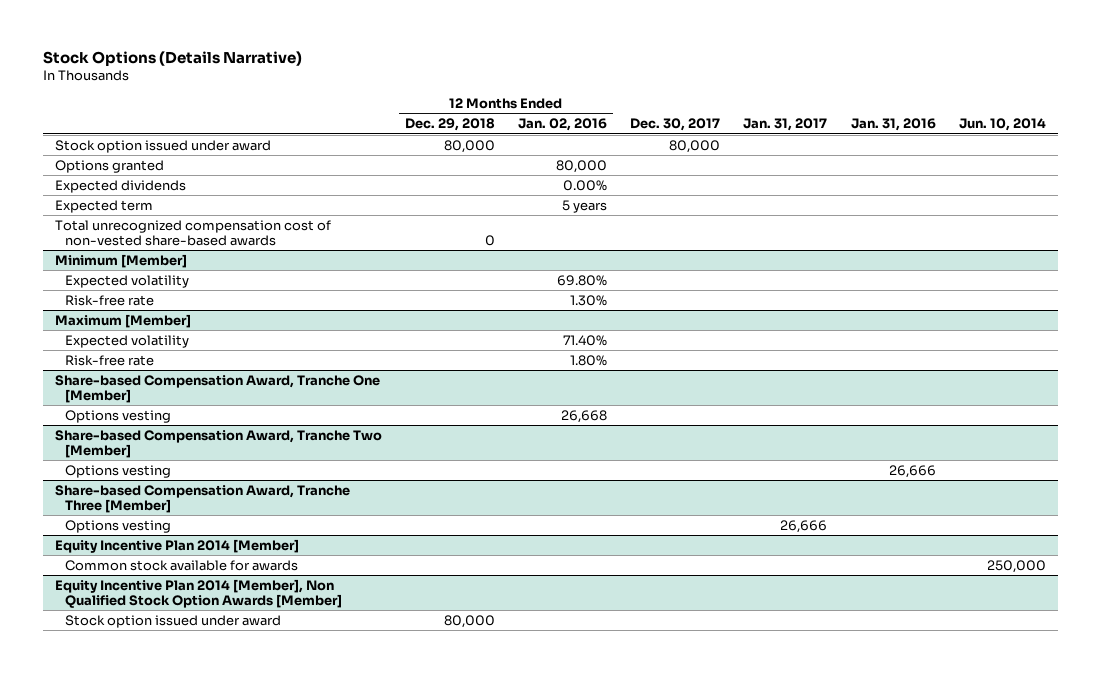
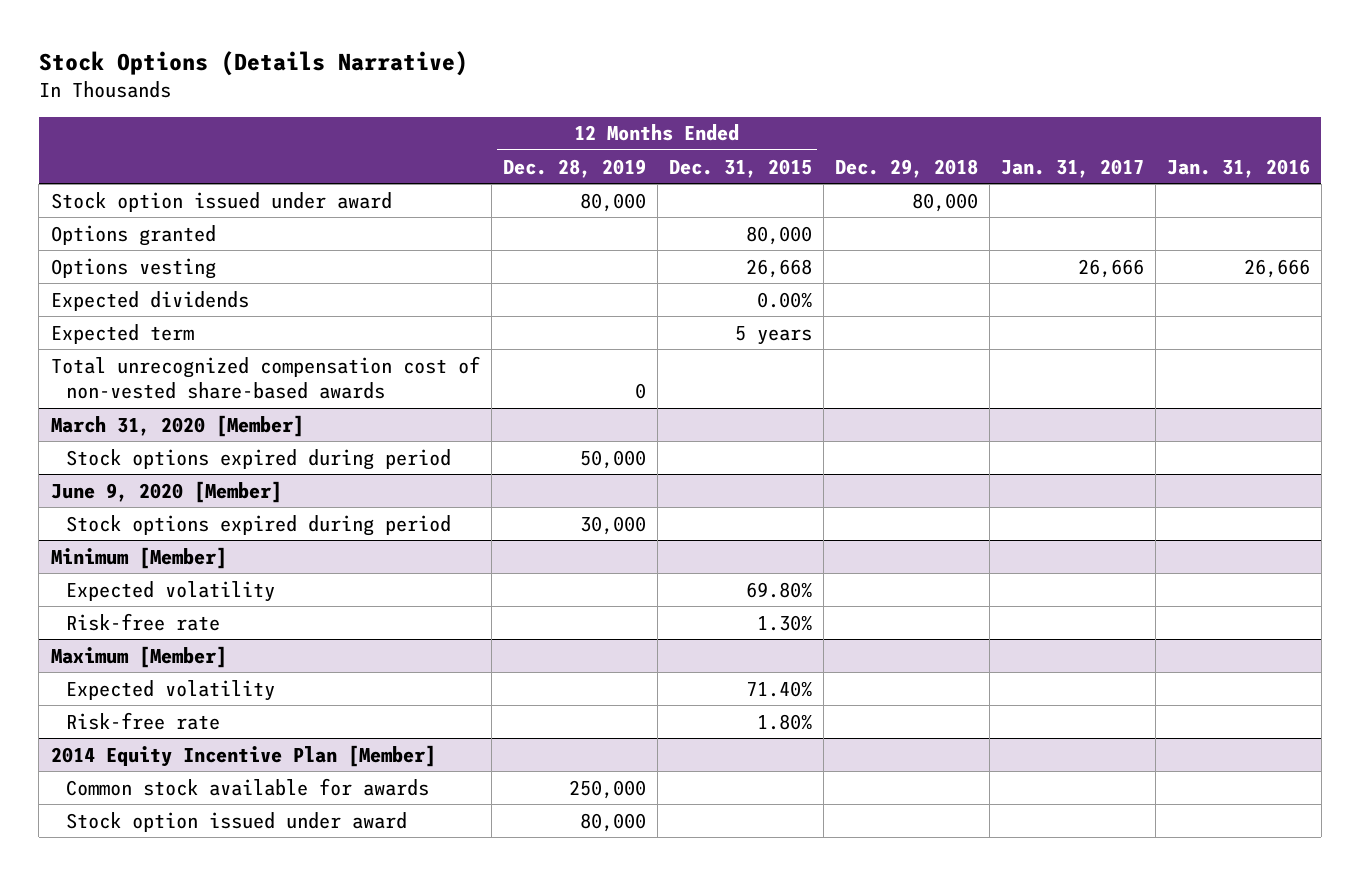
- | 12 Months Ended Dec. 29, 2018 | 12 Months Ended Jan. 02, 2016 | Dec. 30, 2017 | Jan. 31, 2017 | Jan. 31, 2016 | Jun. 10, 2014
+ | 12 Months Ended Dec. 28, 2019 | 12 Months Ended Dec. 31, 2015 | Dec. 29, 2018 | Jan. 31, 2017 | Jan. 31, 2016
+ Options vesting | | 26,668 | | 26,666 | 26,666
+ March 31, 2020 [Member]
+ Stock options expired during period | 50,000 | | | |
+ June 9, 2020 [Member]
+ Stock options expired during period | 30,000 | | | |
- Share-based Compensation Award, Tranche One [Member]
- Options vesting | | 26,668 | | | |
- Share-based Compensation Award, Tranche Two [Member]
- Options vesting | | | | | 26,666 |
- Share-based Compensation Award, Tranche Three [Member]
- Options vesting | | | | 26,666 | |
- Equity Incentive Plan 2014 [Member]
+ 2014 Equity Incentive Plan [Member]
- Equity Incentive Plan 2014 [Member], Non Qualified Stock Option Awards [Member]
- Stock option issued under award | 80,000 | | | | |
+ Stock option issued under award | 80,000 | | | |

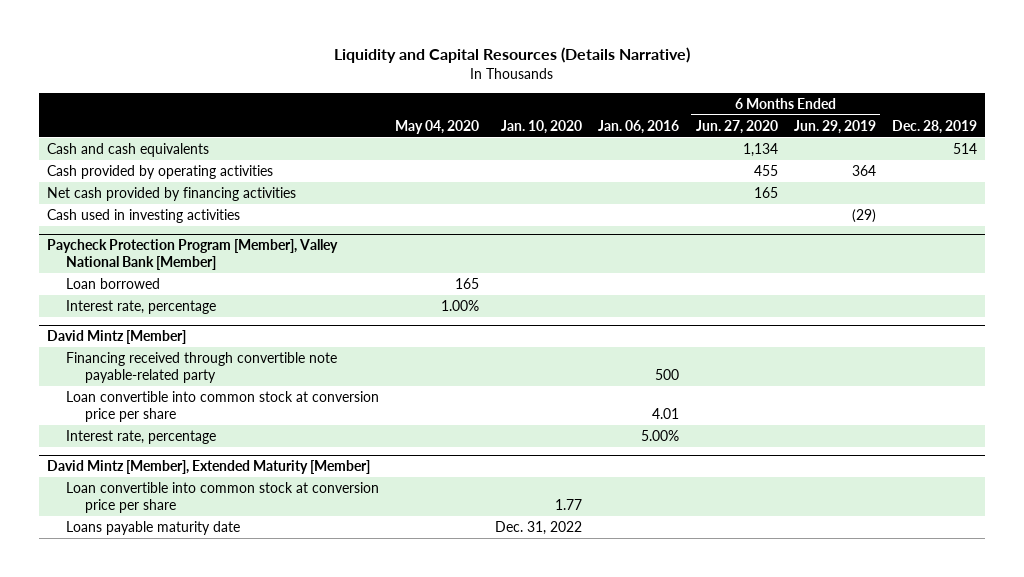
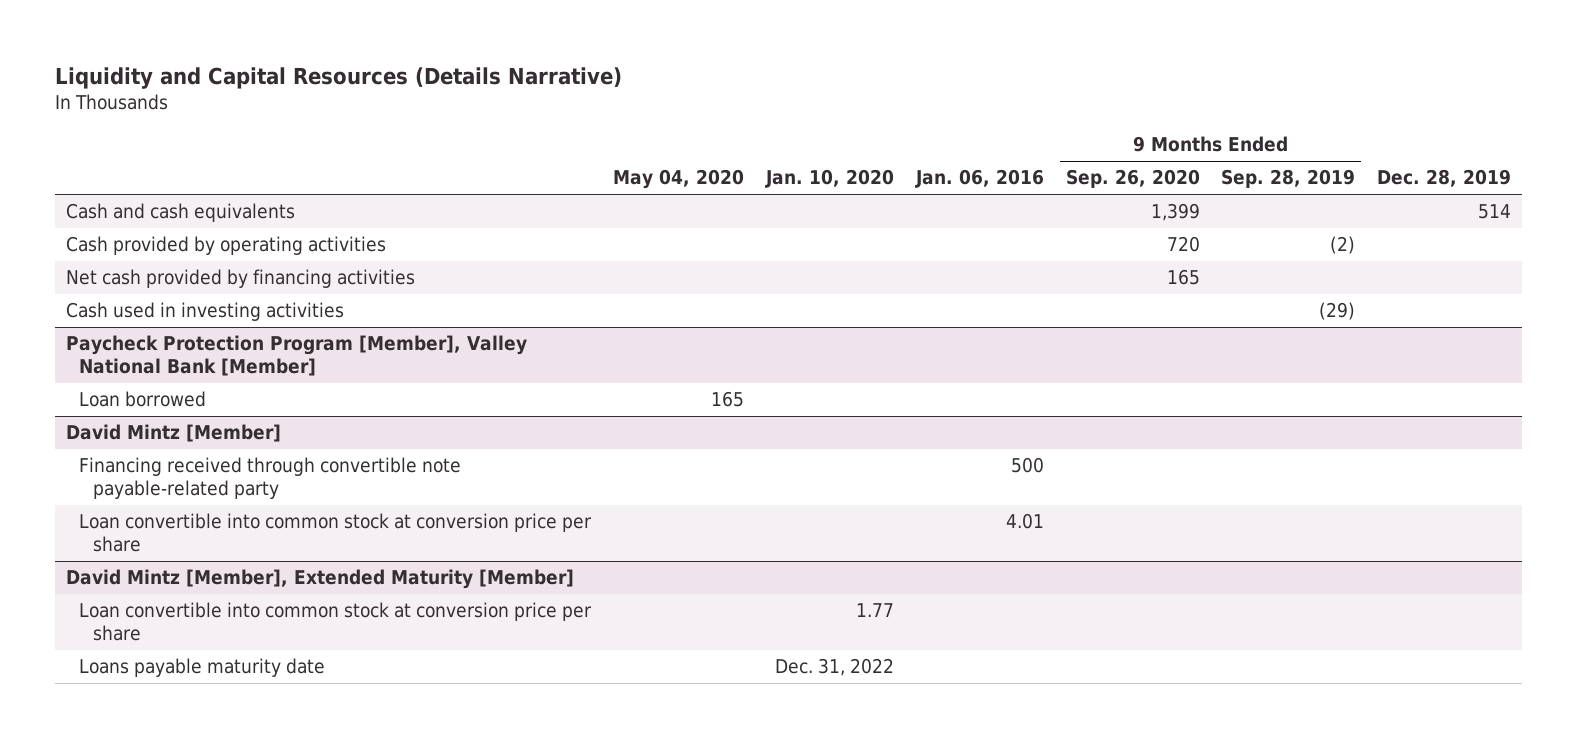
- | May 04, 2020 | Jan. 10, 2020 | Jan. 06, 2016 | 6 Months Ended Jun. 27, 2020 | 6 Months Ended Jun. 29, 2019 | Dec. 28, 2019
+ | May 04, 2020 | Jan. 10, 2020 | Jan. 06, 2016 | 9 Months Ended Sep. 26, 2020 | 9 Months Ended Sep. 28, 2019 | Dec. 28, 2019
@ Paycheck Protection Program [Member], Valley National Bank [Member]
- Interest rate, percentage | 1.00% | | | | |
@ David Mintz [Member]
- Interest rate, percentage | | | 5.00% | | |

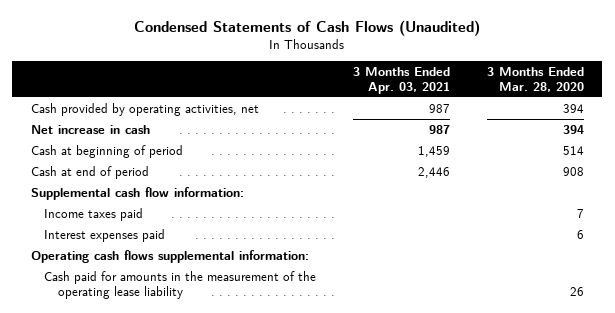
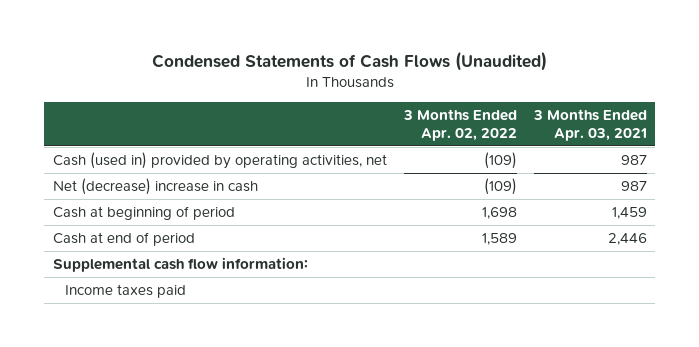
- | 3 Months Ended Apr. 03, 2021 | 3 Months Ended Mar. 28, 2020
+ | 3 Months Ended Apr. 02, 2022 | 3 Months Ended Apr. 03, 2021
- Cash provided by operating activities, net | 987 | 394
- Net increase in cash | 987 | 394
+ Cash (used in) provided by operating activities, net | (109) | 987
+ Net (decrease) increase in cash | (109) | 987
- Interest expenses paid | | 6
- Operating cash flows supplemental information:
- Cash paid for amounts in the measurement of the operating lease liability | | 26

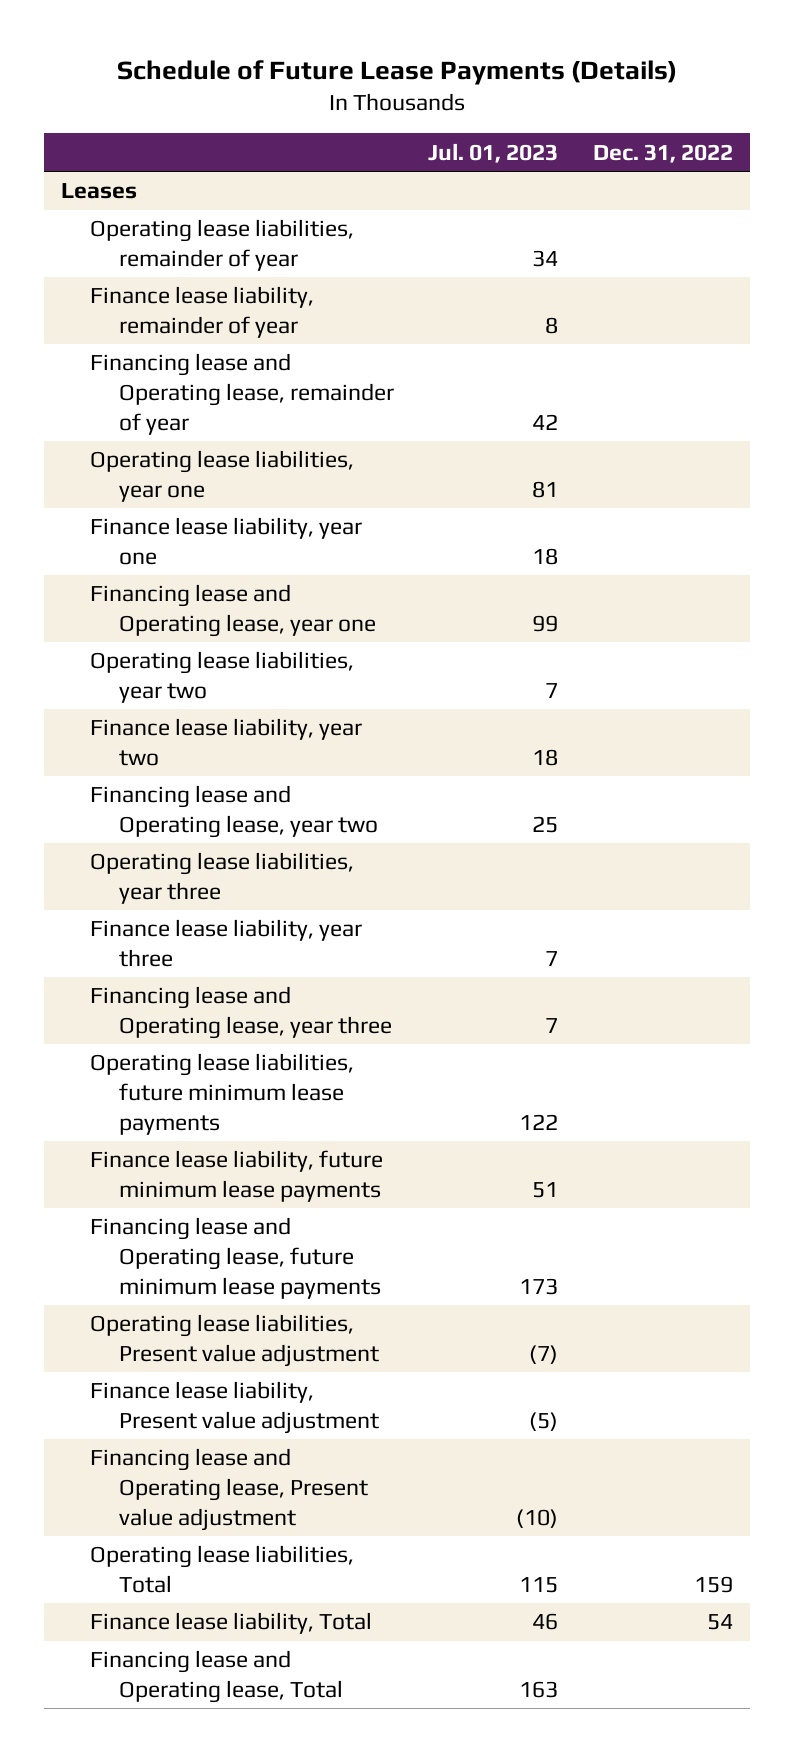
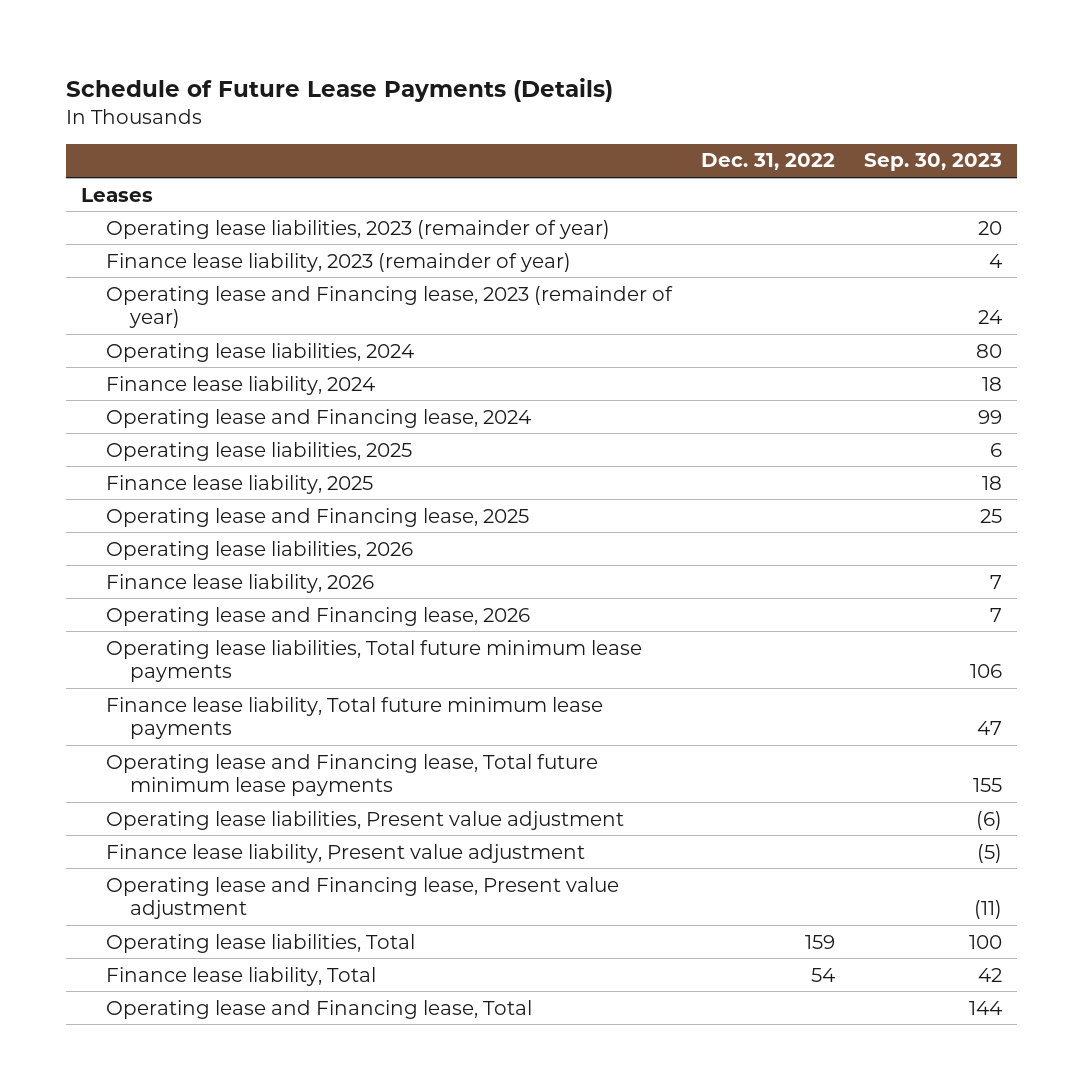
- | Jul. 01, 2023 | Dec. 31, 2022
+ | Dec. 31, 2022 | Sep. 30, 2023
- Operating lease liabilities, remainder of year | 34 |
- Finance lease liability, remainder of year | 8 |
- Financing lease and Operating lease, remainder of year | 42 |
- Operating lease liabilities, year one | 81 |
- Finance lease liability, year one | 18 |
- Financing lease and Operating lease, year one | 99 |
- Operating lease liabilities, year two | 7 |
- Finance lease liability, year two | 18 |
- Financing lease and Operating lease, year two | 25 |
- Operating lease liabilities, year three
- Finance lease liability, year three | 7 |
- Financing lease and Operating lease, year three | 7 |
- Operating lease liabilities, future minimum lease payments | 122 |
- Finance lease liability, future minimum lease payments | 51 |
- Financing lease and Operating lease, future minimum lease payments | 173 |
+ Operating lease liabilities, 2023 (remainder of year) | | 20
+ Finance lease liability, 2023 (remainder of year) | | 4
+ Operating lease and Financing lease, 2023 (remainder of year) | | 24
+ Operating lease liabilities, 2024 | | 80
+ Finance lease liability, 2024 | | 18
+ Operating lease and Financing lease, 2024 | | 99
+ Operating lease liabilities, 2025 | | 6
+ Finance lease liability, 2025 | | 18
+ Operating lease and Financing lease, 2025 | | 25
+ Operating lease liabilities, 2026
+ Finance lease liability, 2026 | | 7
+ Operating lease and Financing lease, 2026 | | 7
+ Operating lease liabilities, Total future minimum lease payments | | 106
+ Finance lease liability, Total future minimum lease payments | | 47
+ Operating lease and Financing lease, Total future minimum lease payments | | 155
- Financing lease and Operating lease, Present value adjustment | (10) |
+ Operating lease and Financing lease, Present value adjustment | | (11)
- Financing lease and Operating lease, Total | 163 |
+ Operating lease and Financing lease, Total | | 144

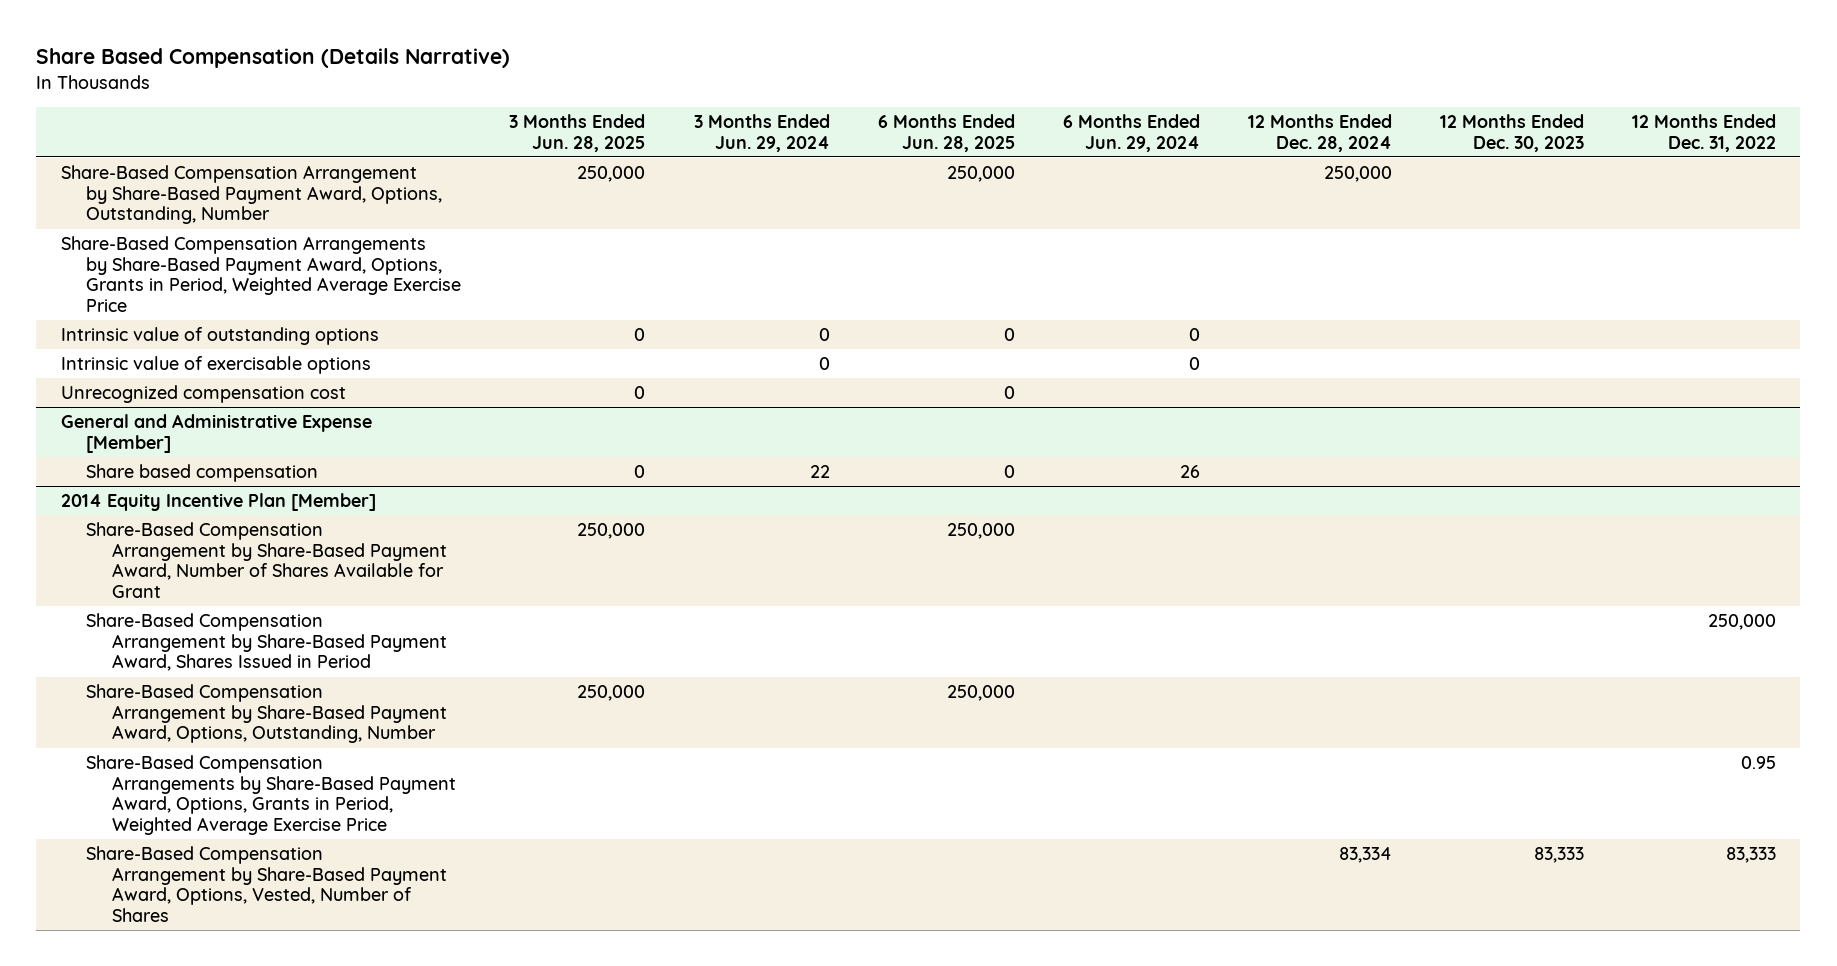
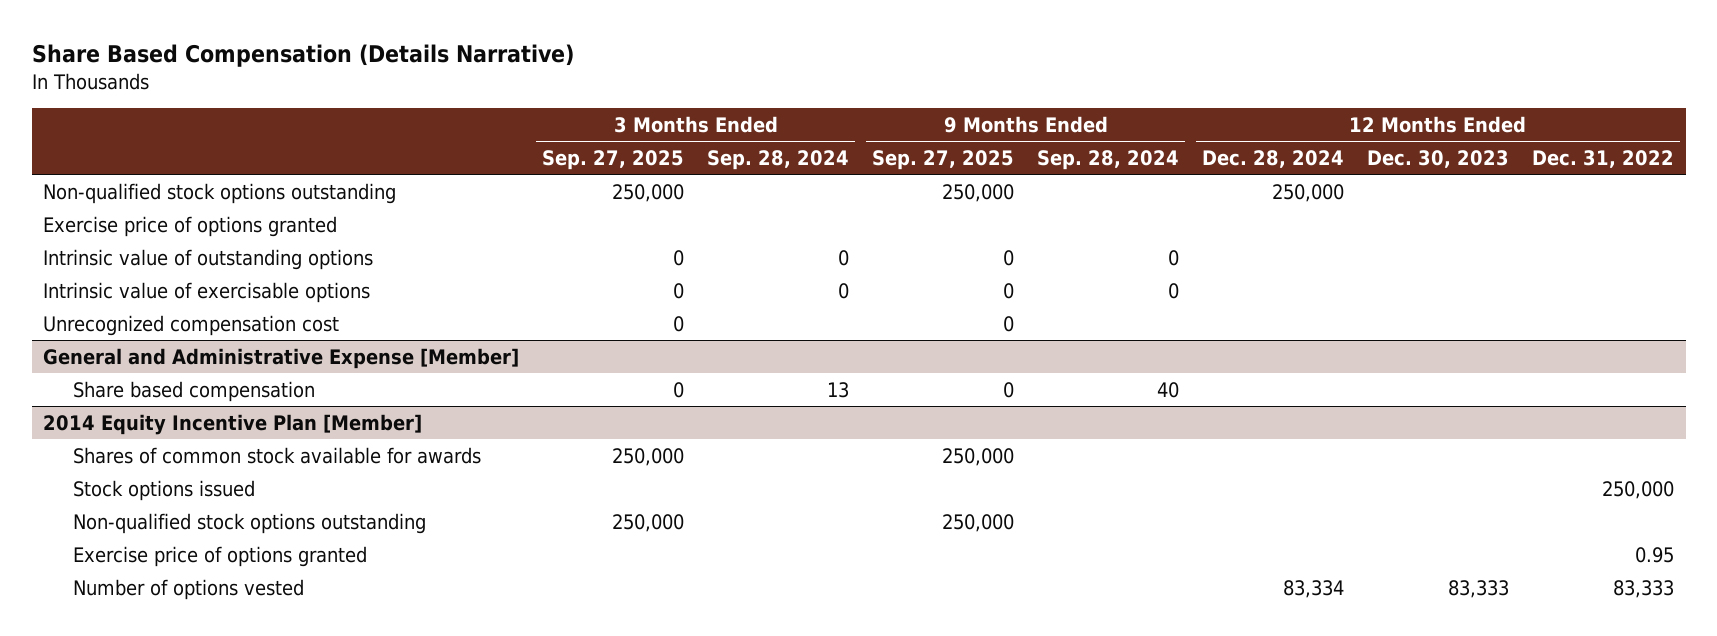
- | 3 Months Ended Jun. 28, 2025 | 3 Months Ended Jun. 29, 2024 | 6 Months Ended Jun. 28, 2025 | 6 Months Ended Jun. 29, 2024 | 12 Months Ended Dec. 28, 2024 | 12 Months Ended Dec. 30, 2023 | 12 Months Ended Dec. 31, 2022
+ | 3 Months Ended Sep. 27, 2025 | 3 Months Ended Sep. 28, 2024 | 9 Months Ended Sep. 27, 2025 | 9 Months Ended Sep. 28, 2024 | 12 Months Ended Dec. 28, 2024 | 12 Months Ended Dec. 30, 2023 | 12 Months Ended Dec. 31, 2022
- Share-Based Compensation Arrangement by Share-Based Payment Award, Options, Outstanding, Number | 250,000 | | 250,000 | | 250,000 | |
- Share-Based Compensation Arrangements by Share-Based Payment Award, Options, Grants in Period, Weighted Average Exercise Price
+ Non-qualified stock options outstanding | 250,000 | | 250,000 | | 250,000 | |
+ Exercise price of options granted
@ 2014 Equity Incentive Plan [Member]
- Share-Based Compensation Arrangement by Share-Based Payment Award, Number of Shares Available for Grant | 250,000 | | 250,000 | | | |
- Share-Based Compensation Arrangement by Share-Based Payment Award, Shares Issued in Period | | | | | | | 250,000
- Share-Based Compensation Arrangement by Share-Based Payment Award, Options, Outstanding, Number | 250,000 | | 250,000 | | | |
- Share-Based Compensation Arrangements by Share-Based Payment Award, Options, Grants in Period, Weighted Average Exercise Price | | | | | | | 0.95
- Share-Based Compensation Arrangement by Share-Based Payment Award, Options, Vested, Number of Shares | | | | | 83,334 | 83,333 | 83,333
+ Shares of common stock available for awards | 250,000 | | 250,000 | | | |
+ Stock options issued | | | | | | | 250,000
+ Non-qualified stock options outstanding | 250,000 | | 250,000 | | | |
+ Exercise price of options granted | | | | | | | 0.95
+ Number of options vested | | | | | 83,334 | 83,333 | 83,333

